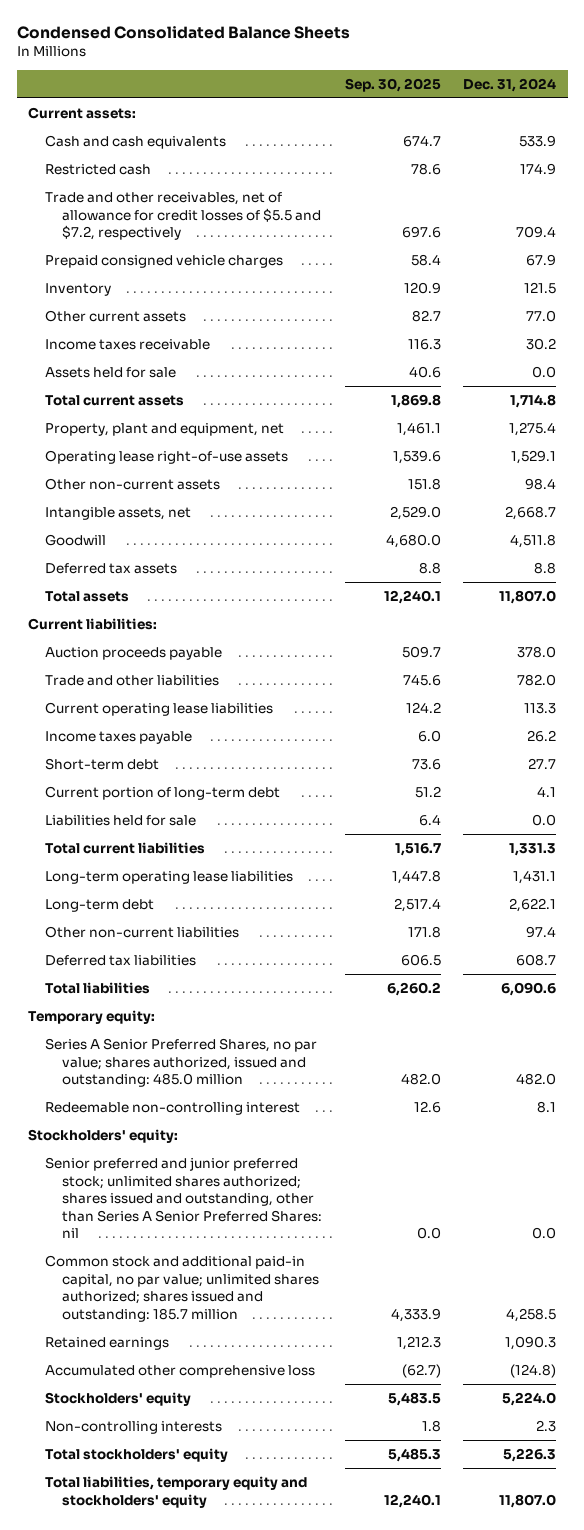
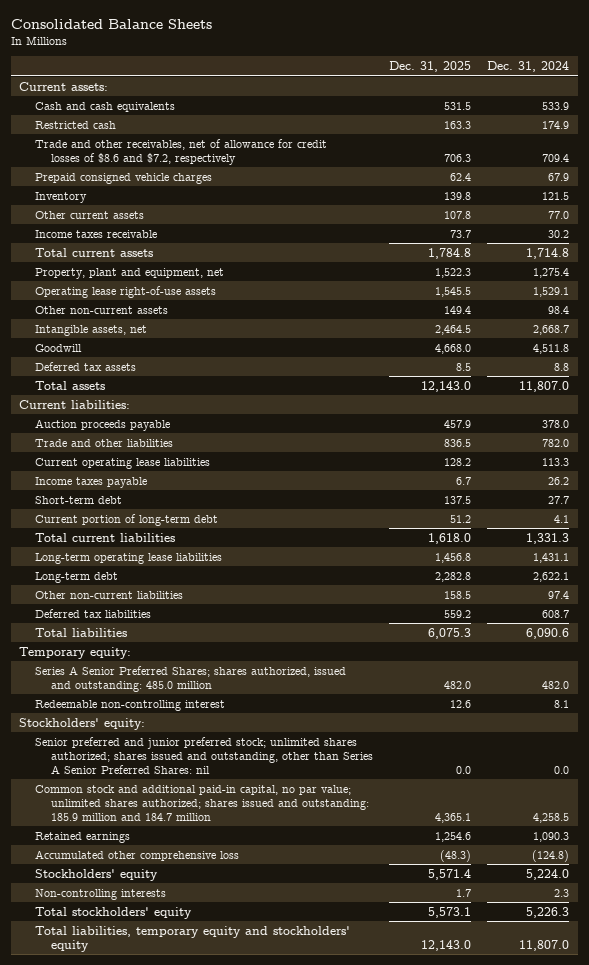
- Condensed Consolidated Balance Sheets
+ Consolidated Balance Sheets
- | Sep. 30, 2025 | Dec. 31, 2024
+ | Dec. 31, 2025 | Dec. 31, 2024
- Trade and other receivables, net of allowance for credit losses of $5.5 and $7.2, respectively | 697.6 | 709.4
+ Trade and other receivables, net of allowance for credit losses of $8.6 and $7.2, respectively | 706.3 | 709.4
- Assets held for sale | 40.6 | 0.0
- Liabilities held for sale | 6.4 | 0.0
- Series A Senior Preferred Shares, no par value; shares authorized, issued and outstanding: 485.0 million | 482.0 | 482.0
+ Series A Senior Preferred Shares; shares authorized, issued and outstanding: 485.0 million | 482.0 | 482.0
- Common stock and additional paid-in capital, no par value; unlimited shares authorized; shares issued and outstanding: 185.7 million | 4,333.9 | 4,258.5
+ Common stock and additional paid-in capital, no par value; unlimited shares authorized; shares issued and outstanding: 185.9 million and 184.7 million | 4,365.1 | 4,258.5

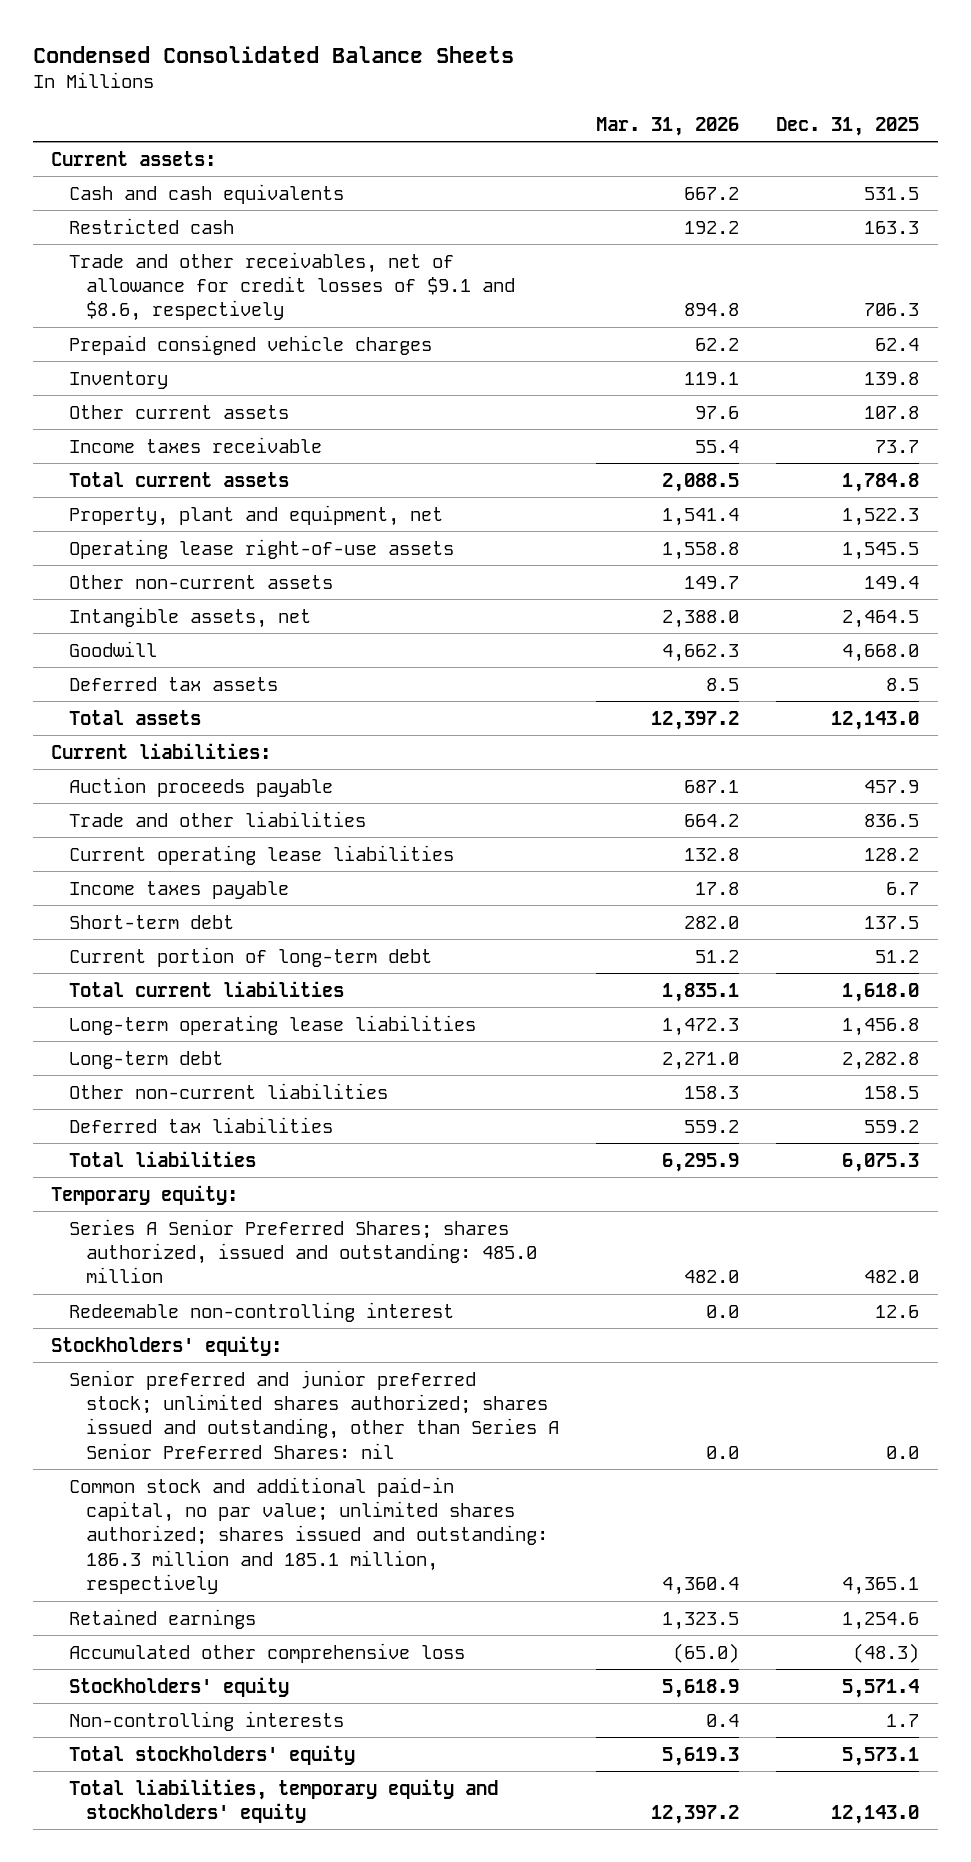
- Consolidated Balance Sheets
+ Condensed Consolidated Balance Sheets
- | Dec. 31, 2025 | Dec. 31, 2024
+ | Mar. 31, 2026 | Dec. 31, 2025
- Trade and other receivables, net of allowance for credit losses of $8.6 and $7.2, respectively | 706.3 | 709.4
+ Trade and other receivables, net of allowance for credit losses of $9.1 and $8.6, respectively | 894.8 | 706.3
- Common stock and additional paid-in capital, no par value; unlimited shares authorized; shares issued and outstanding: 185.9 million and 184.7 million | 4,365.1 | 4,258.5
+ Common stock and additional paid-in capital, no par value; unlimited shares authorized; shares issued and outstanding: 186.3 million and 185.1 million, respectively | 4,360.4 | 4,365.1

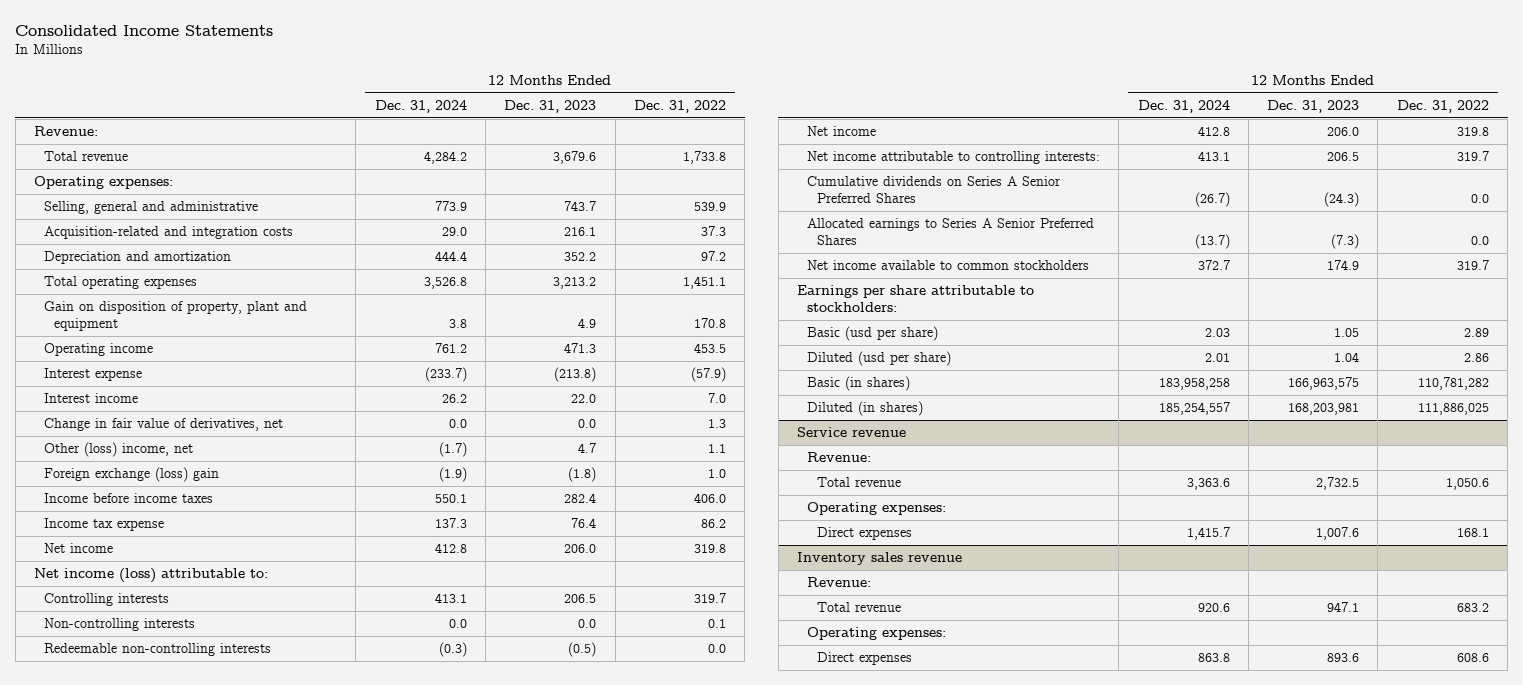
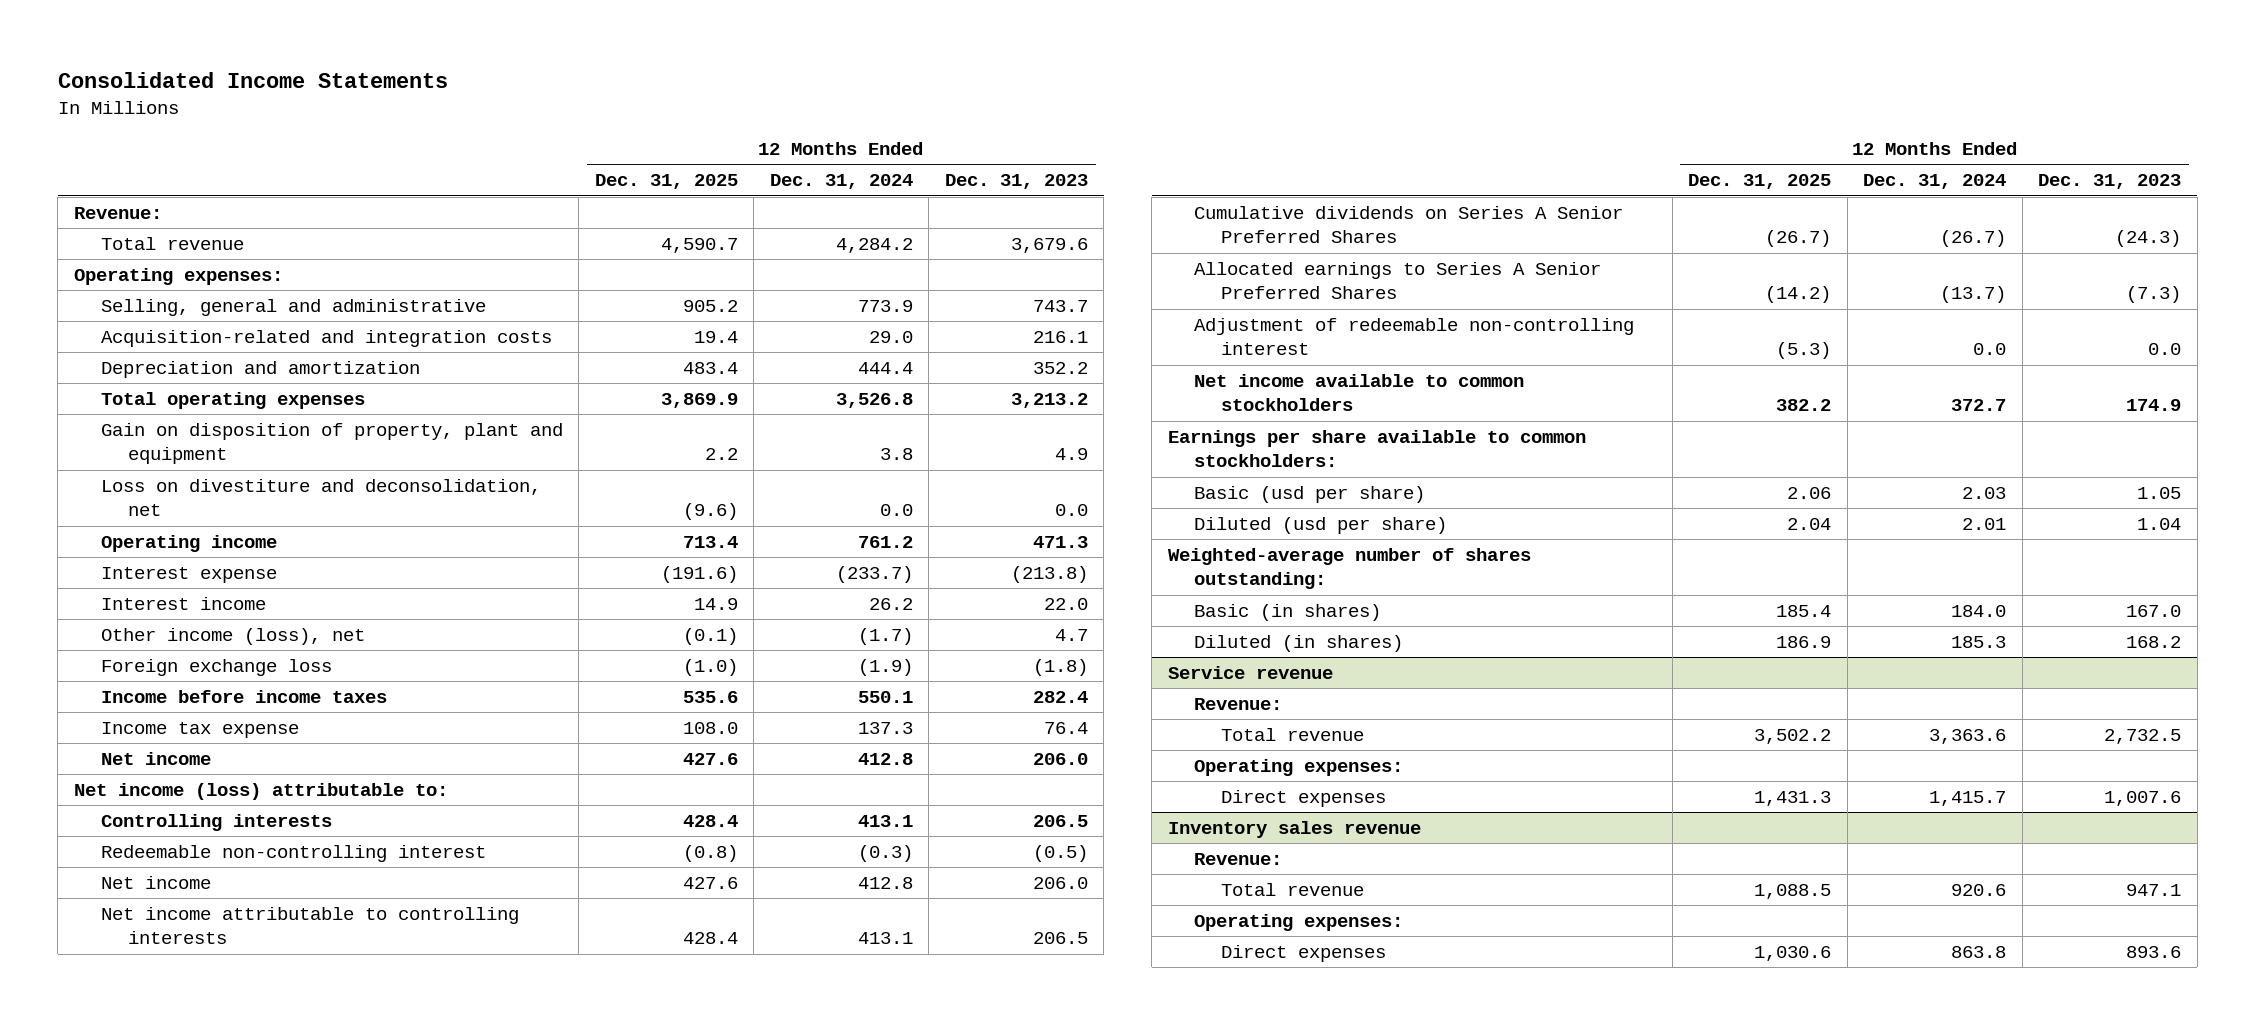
- | 12 Months Ended Dec. 31, 2024 | 12 Months Ended Dec. 31, 2023 | 12 Months Ended Dec. 31, 2022
+ | 12 Months Ended Dec. 31, 2025 | 12 Months Ended Dec. 31, 2024 | 12 Months Ended Dec. 31, 2023
+ Loss on divestiture and deconsolidation, net | (9.6) | 0.0 | 0.0
- Change in fair value of derivatives, net | 0.0 | 0.0 | 1.3
- Other (loss) income, net | (1.7) | 4.7 | 1.1
- Foreign exchange (loss) gain | (1.9) | (1.8) | 1.0
+ Other income (loss), net | (0.1) | (1.7) | 4.7
+ Foreign exchange loss | (1.0) | (1.9) | (1.8)
- Non-controlling interests | 0.0 | 0.0 | 0.1
- Redeemable non-controlling interests | (0.3) | (0.5) | 0.0
+ Redeemable non-controlling interest | (0.8) | (0.3) | (0.5)
- Net income attributable to controlling interests: | 413.1 | 206.5 | 319.7
+ Net income attributable to controlling interests | 428.4 | 413.1 | 206.5
+ Adjustment of redeemable non-controlling interest | (5.3) | 0.0 | 0.0
- Earnings per share attributable to stockholders:
+ Earnings per share available to common stockholders:
- Basic (in shares) | 183,958,258 | 166,963,575 | 110,781,282
- Diluted (in shares) | 185,254,557 | 168,203,981 | 111,886,025
+ Weighted-average number of shares outstanding:
+ Basic (in shares) | 185.4 | 184.0 | 167.0
+ Diluted (in shares) | 186.9 | 185.3 | 168.2

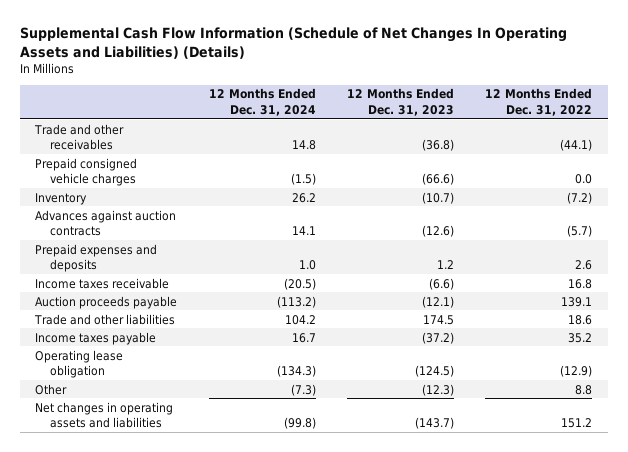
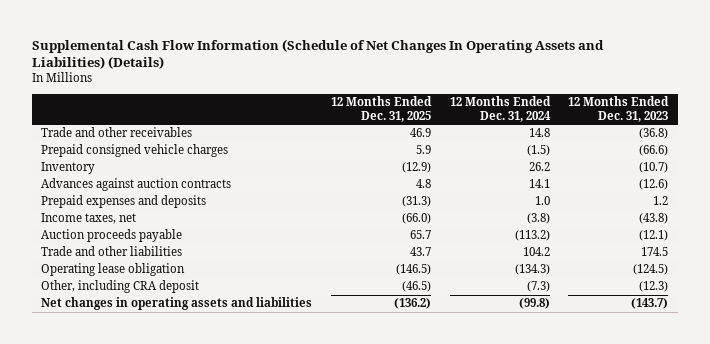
- | 12 Months Ended Dec. 31, 2024 | 12 Months Ended Dec. 31, 2023 | 12 Months Ended Dec. 31, 2022
+ | 12 Months Ended Dec. 31, 2025 | 12 Months Ended Dec. 31, 2024 | 12 Months Ended Dec. 31, 2023
- Income taxes receivable | (20.5) | (6.6) | 16.8
+ Income taxes, net | (66.0) | (3.8) | (43.8)
- Income taxes payable | 16.7 | (37.2) | 35.2
- Other | (7.3) | (12.3) | 8.8
+ Other, including CRA deposit | (46.5) | (7.3) | (12.3)

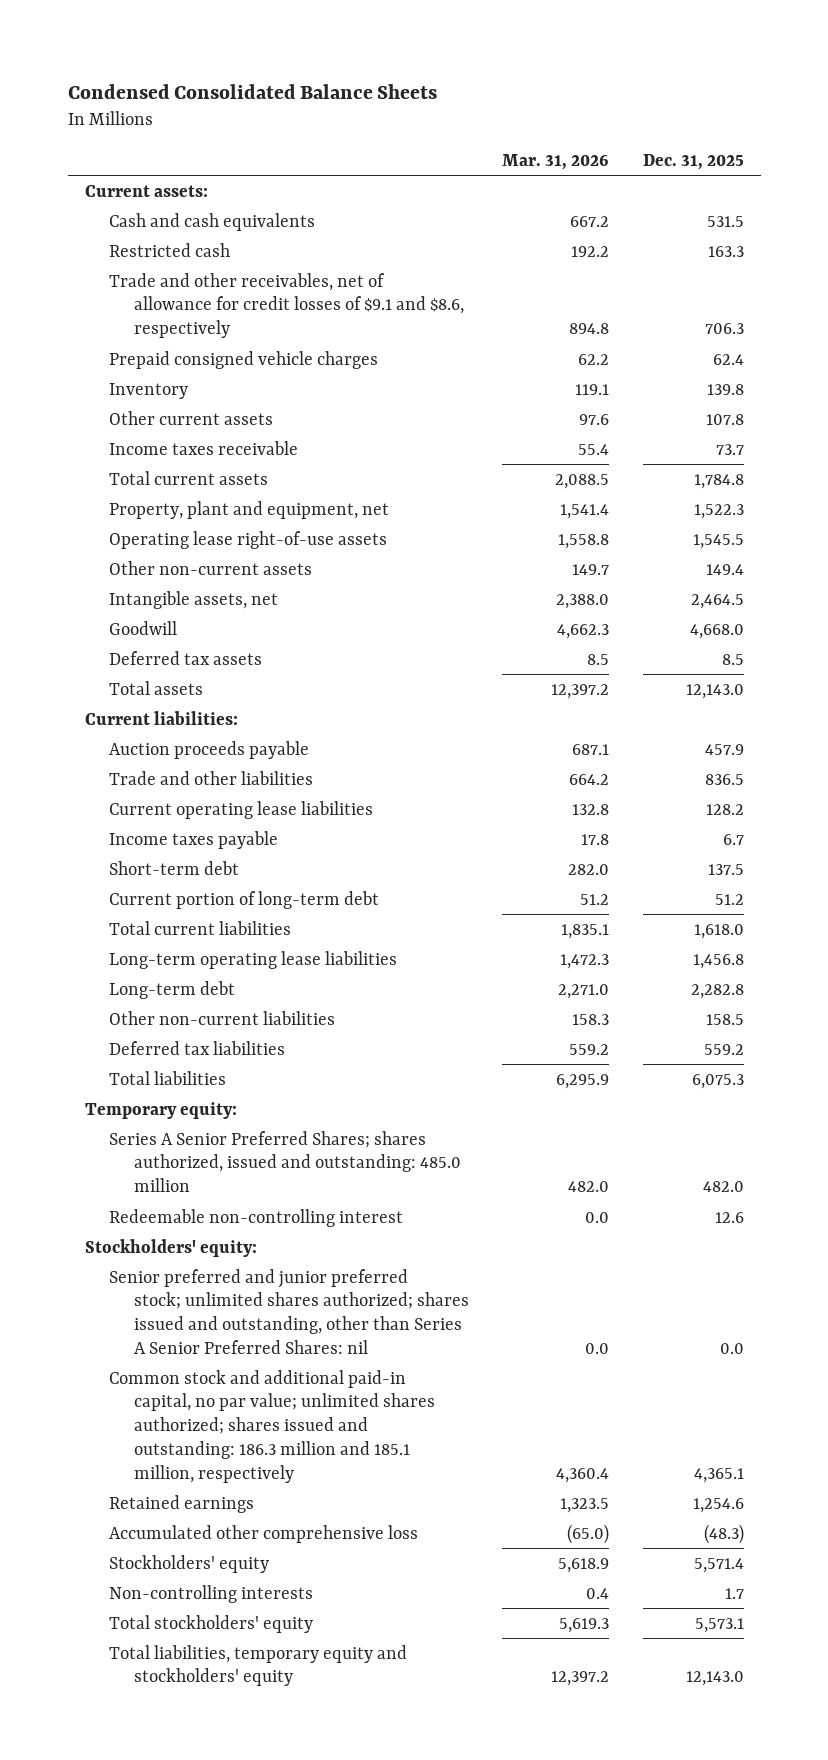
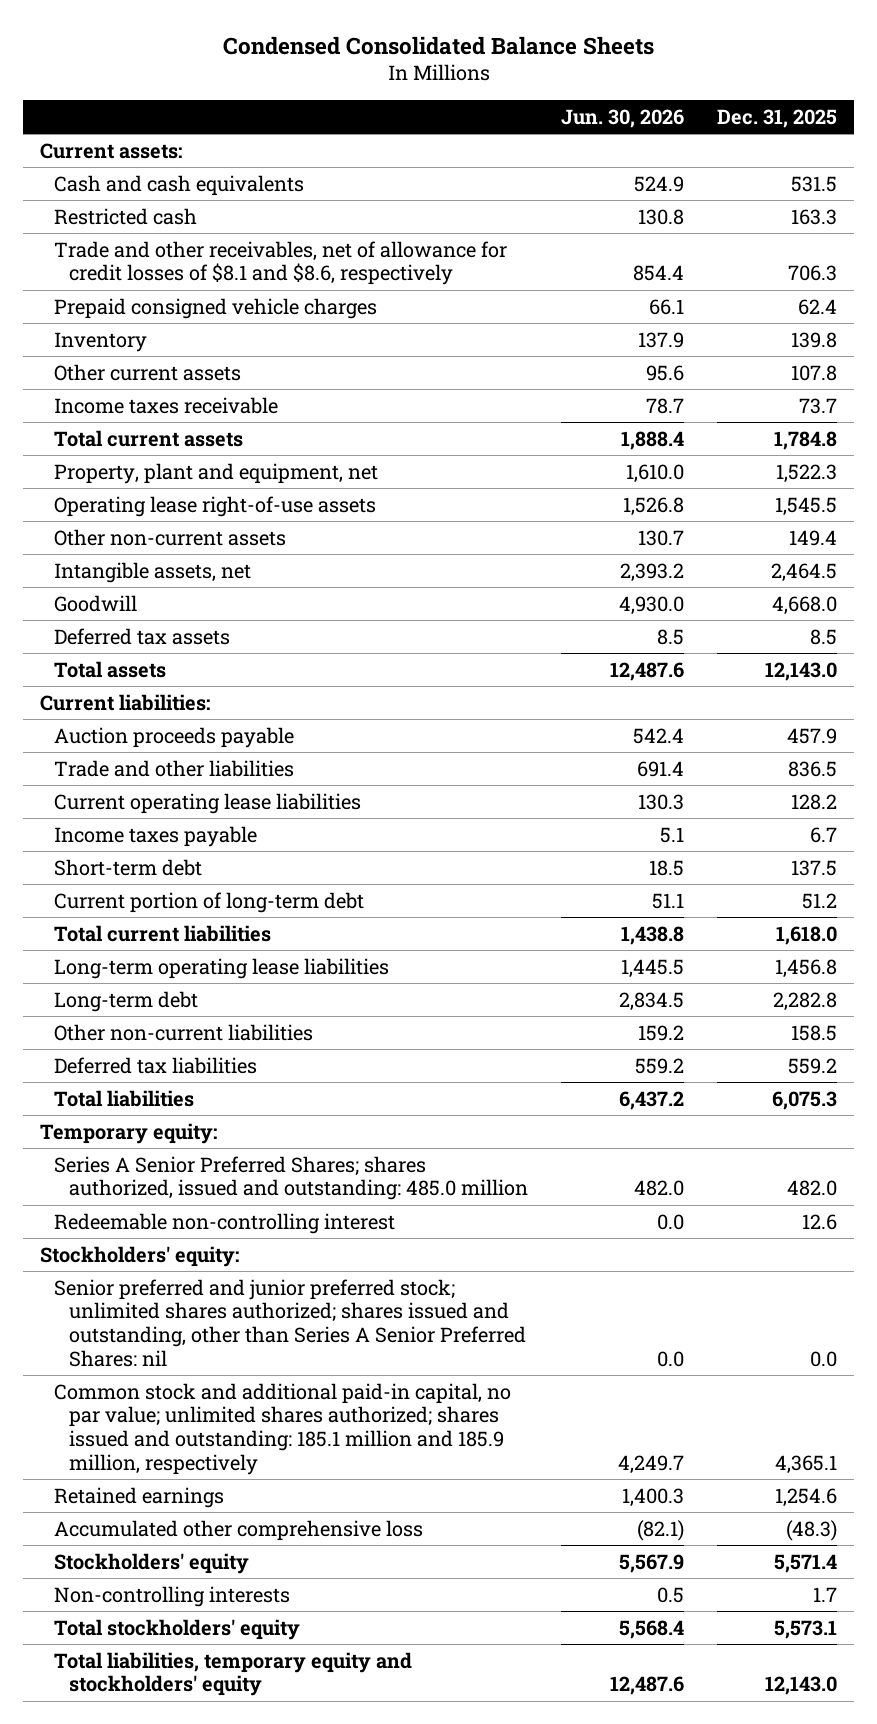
- | Mar. 31, 2026 | Dec. 31, 2025
+ | Jun. 30, 2026 | Dec. 31, 2025
- Trade and other receivables, net of allowance for credit losses of $9.1 and $8.6, respectively | 894.8 | 706.3
+ Trade and other receivables, net of allowance for credit losses of $8.1 and $8.6, respectively | 854.4 | 706.3
- Common stock and additional paid-in capital, no par value; unlimited shares authorized; shares issued and outstanding: 186.3 million and 185.1 million, respectively | 4,360.4 | 4,365.1
+ Common stock and additional paid-in capital, no par value; unlimited shares authorized; shares issued and outstanding: 185.1 million and 185.9 million, respectively | 4,249.7 | 4,365.1

